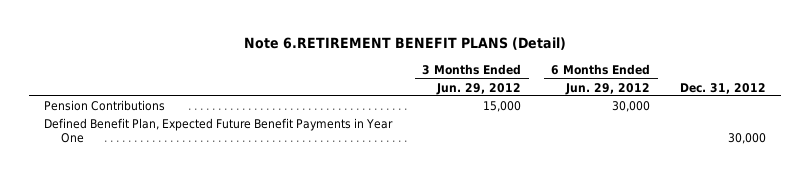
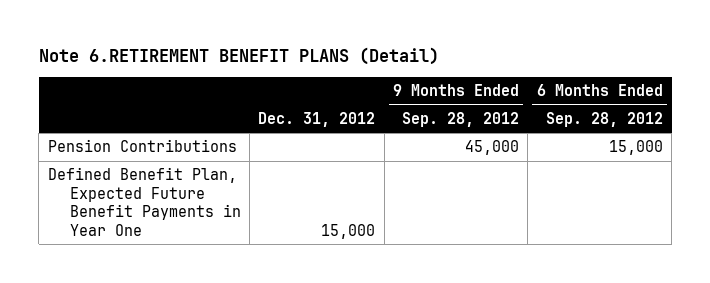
- | 3 Months Ended Jun. 29, 2012 | 6 Months Ended Jun. 29, 2012 | Dec. 31, 2012
+ | Dec. 31, 2012 | 9 Months Ended Sep. 28, 2012 | 6 Months Ended Sep. 28, 2012
- Defined Benefit Plan, Expected Future Benefit Payments in Year One | | | 30,000
+ Defined Benefit Plan, Expected Future Benefit Payments in Year One | 15,000 | |

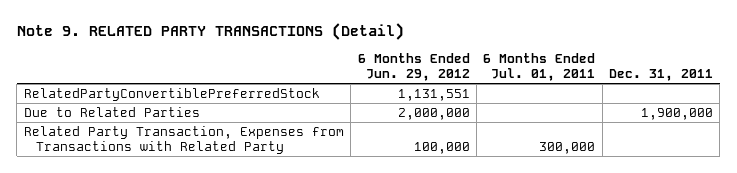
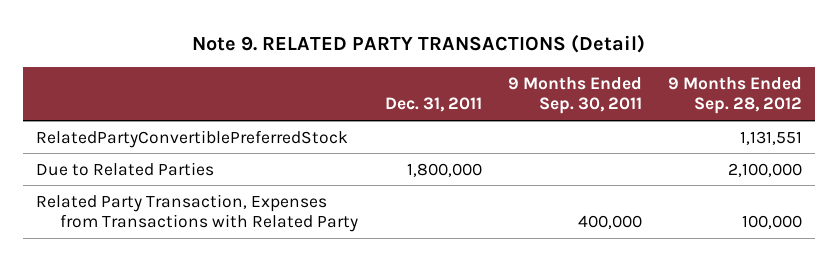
- | 6 Months Ended Jun. 29, 2012 | 6 Months Ended Jul. 01, 2011 | Dec. 31, 2011
+ | Dec. 31, 2011 | 9 Months Ended Sep. 30, 2011 | 9 Months Ended Sep. 28, 2012
- Due to Related Parties | 2,000,000 | | 1,900,000
+ Due to Related Parties | 1,800,000 | | 2,100,000

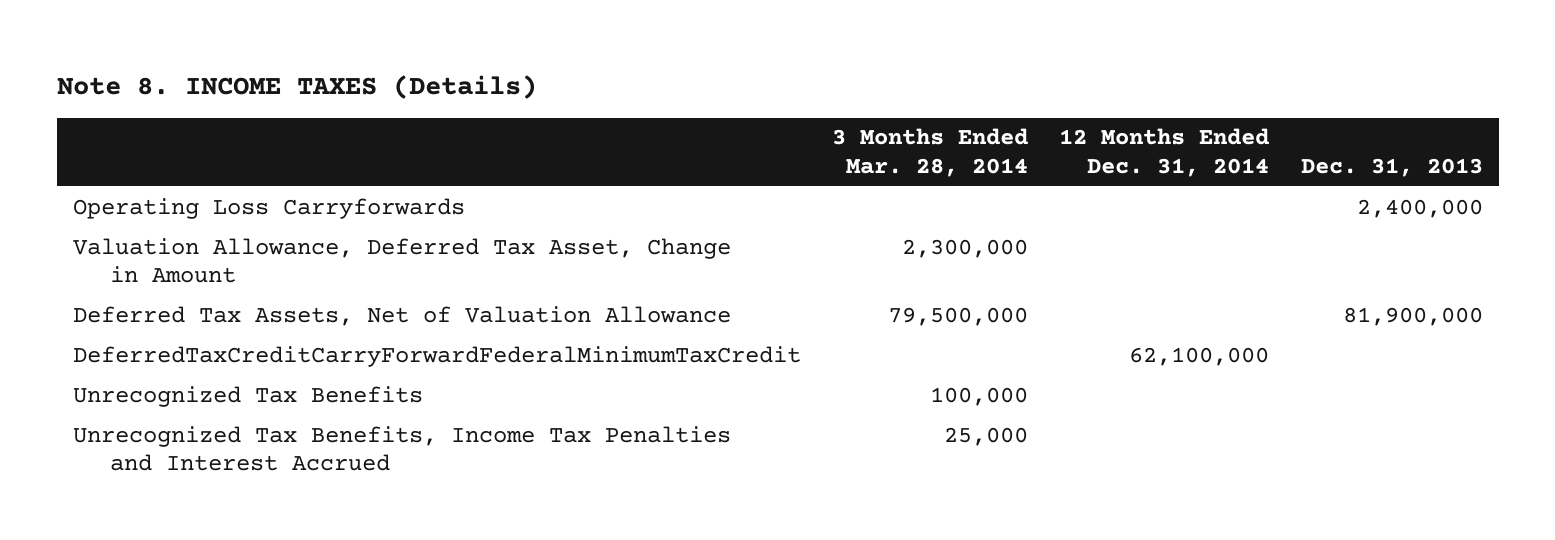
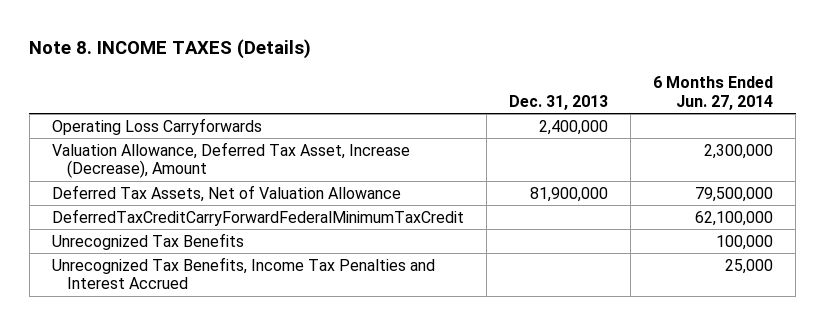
- | 3 Months Ended Mar. 28, 2014 | 12 Months Ended Dec. 31, 2014 | Dec. 31, 2013
+ | Dec. 31, 2013 | 6 Months Ended Jun. 27, 2014
- Valuation Allowance, Deferred Tax Asset, Change in Amount | 2,300,000 | |
+ Valuation Allowance, Deferred Tax Asset, Increase (Decrease), Amount | | 2,300,000

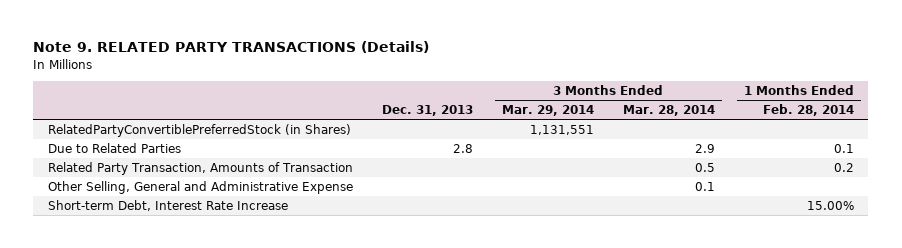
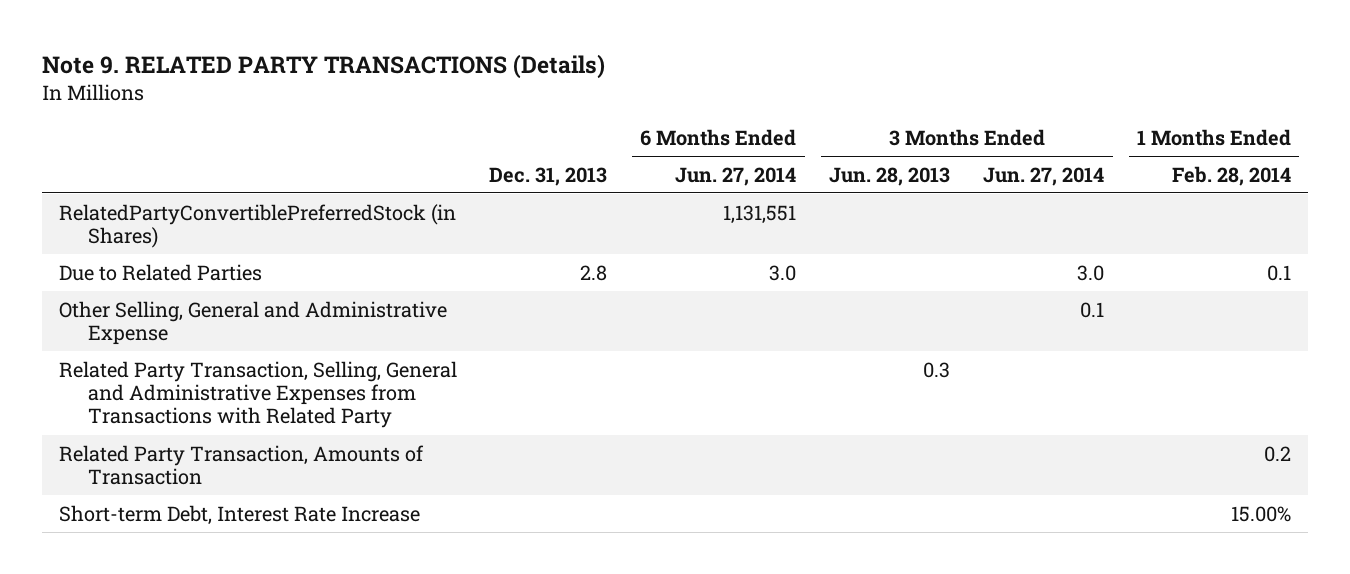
- | Dec. 31, 2013 | 3 Months Ended Mar. 29, 2014 | 3 Months Ended Mar. 28, 2014 | 1 Months Ended Feb. 28, 2014
+ | Dec. 31, 2013 | 6 Months Ended Jun. 27, 2014 | 3 Months Ended Jun. 28, 2013 | 3 Months Ended Jun. 27, 2014 | 1 Months Ended Feb. 28, 2014
+ Related Party Transaction, Selling, General and Administrative Expenses from Transactions with Related Party | | | 0.3 | |
moved down: Related Party Transaction, Amounts of Transaction | | | | | 0.2

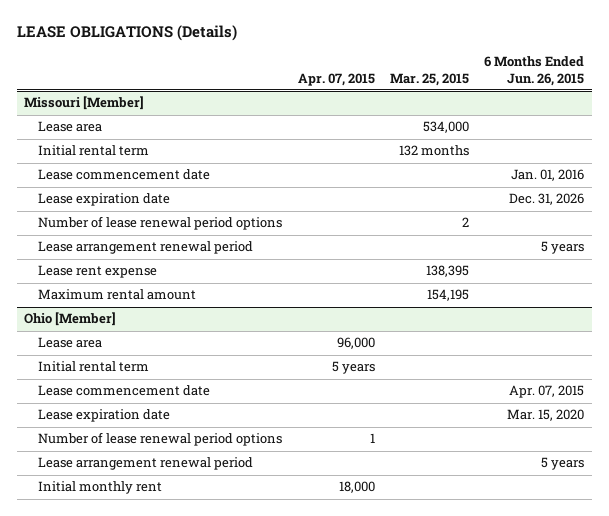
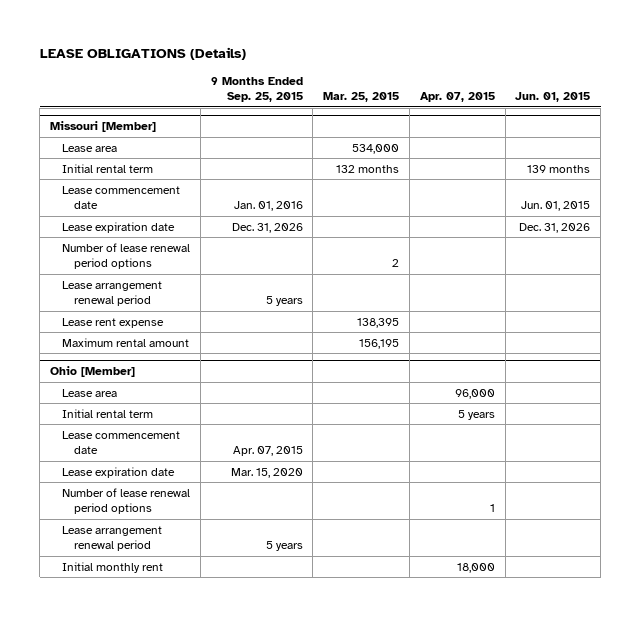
- | Apr. 07, 2015 | Mar. 25, 2015 | 6 Months Ended Jun. 26, 2015
+ | 9 Months Ended Sep. 25, 2015 | Mar. 25, 2015 | Apr. 07, 2015 | Jun. 01, 2015
@ Missouri [Member]
- Maximum rental amount | | 154,195 |
+ Maximum rental amount | | 156,195 | |

